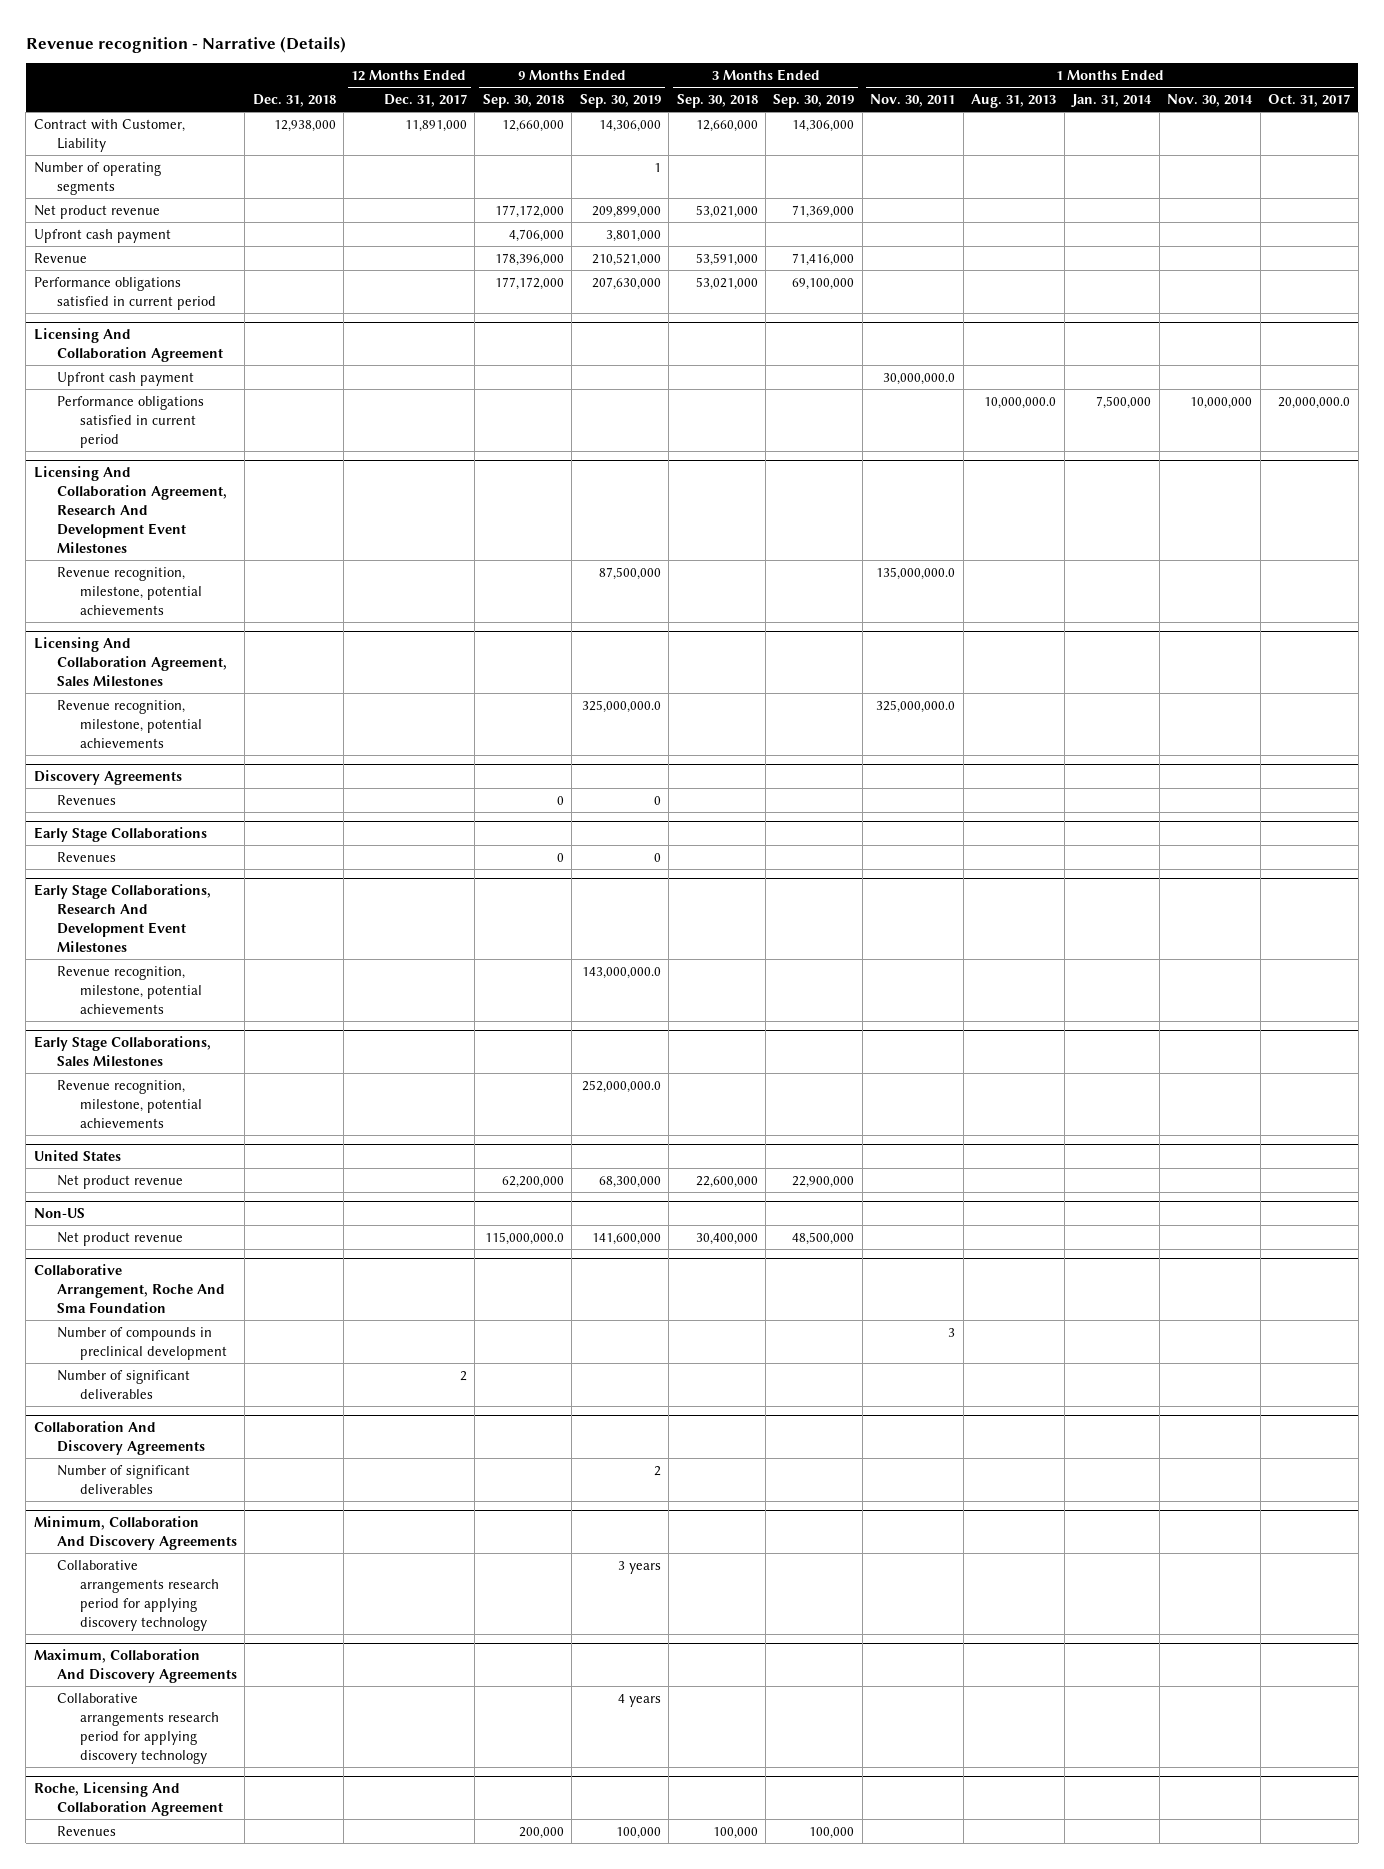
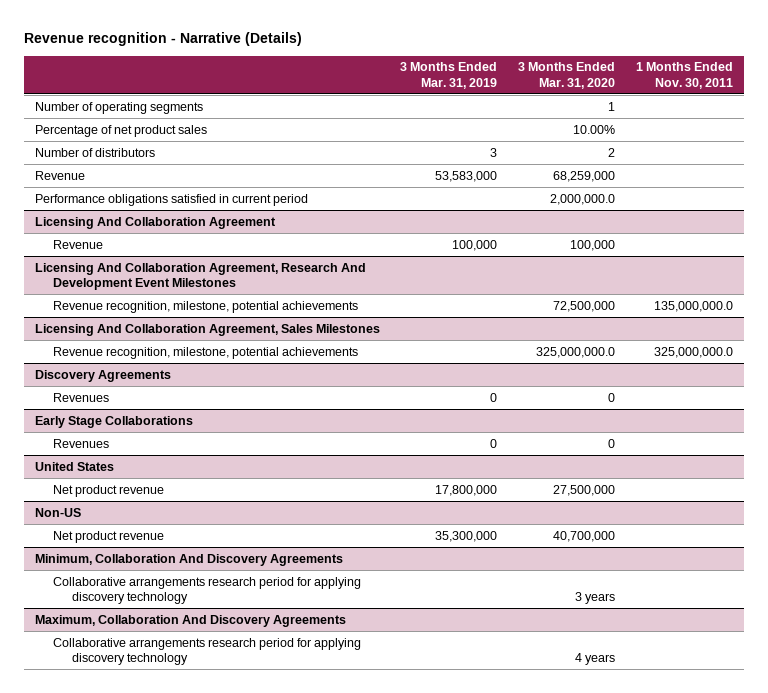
- | Dec. 31, 2018 | 12 Months Ended Dec. 31, 2017 | 9 Months Ended Sep. 30, 2018 | 9 Months Ended Sep. 30, 2019 | 3 Months Ended Sep. 30, 2018 | 3 Months Ended Sep. 30, 2019 | 1 Months Ended Nov. 30, 2011 | 1 Months Ended Aug. 31, 2013 | 1 Months Ended Jan. 31, 2014 | 1 Months Ended Nov. 30, 2014 | 1 Months Ended Oct. 31, 2017
+ | 3 Months Ended Mar. 31, 2019 | 3 Months Ended Mar. 31, 2020 | 1 Months Ended Nov. 30, 2011
- Contract with Customer, Liability | 12,938,000 | 11,891,000 | 12,660,000 | 14,306,000 | 12,660,000 | 14,306,000 | | | | |
- Net product revenue | | | 177,172,000 | 209,899,000 | 53,021,000 | 71,369,000 | | | | |
- Upfront cash payment | | | 4,706,000 | 3,801,000 | | | | | | |
+ Percentage of net product sales | | 10.00% |
+ Number of distributors | 3 | 2 |
@ Licensing And Collaboration Agreement
- Upfront cash payment | | | | | | | 30,000,000.0 | | | |
- Performance obligations satisfied in current period | | | | | | | | 10,000,000.0 | 7,500,000 | 10,000,000 | 20,000,000.0
+ Revenue | 100,000 | 100,000 |
- Early Stage Collaborations, Research And Development Event Milestones
- Revenue recognition, milestone, potential achievements | | | | 143,000,000.0 | | | | | | |
- Early Stage Collaborations, Sales Milestones
- Revenue recognition, milestone, potential achievements | | | | 252,000,000.0 | | | | | | |
- Collaborative Arrangement, Roche And Sma Foundation
- Number of compounds in preclinical development | | | | | | | 3 | | | |
- Number of significant deliverables | | 2 | | | | | | | | |
- Collaboration And Discovery Agreements
- Number of significant deliverables | | | | 2 | | | | | | |
- Roche, Licensing And Collaboration Agreement
- Revenues | | | 200,000 | 100,000 | 100,000 | 100,000 | | | | |

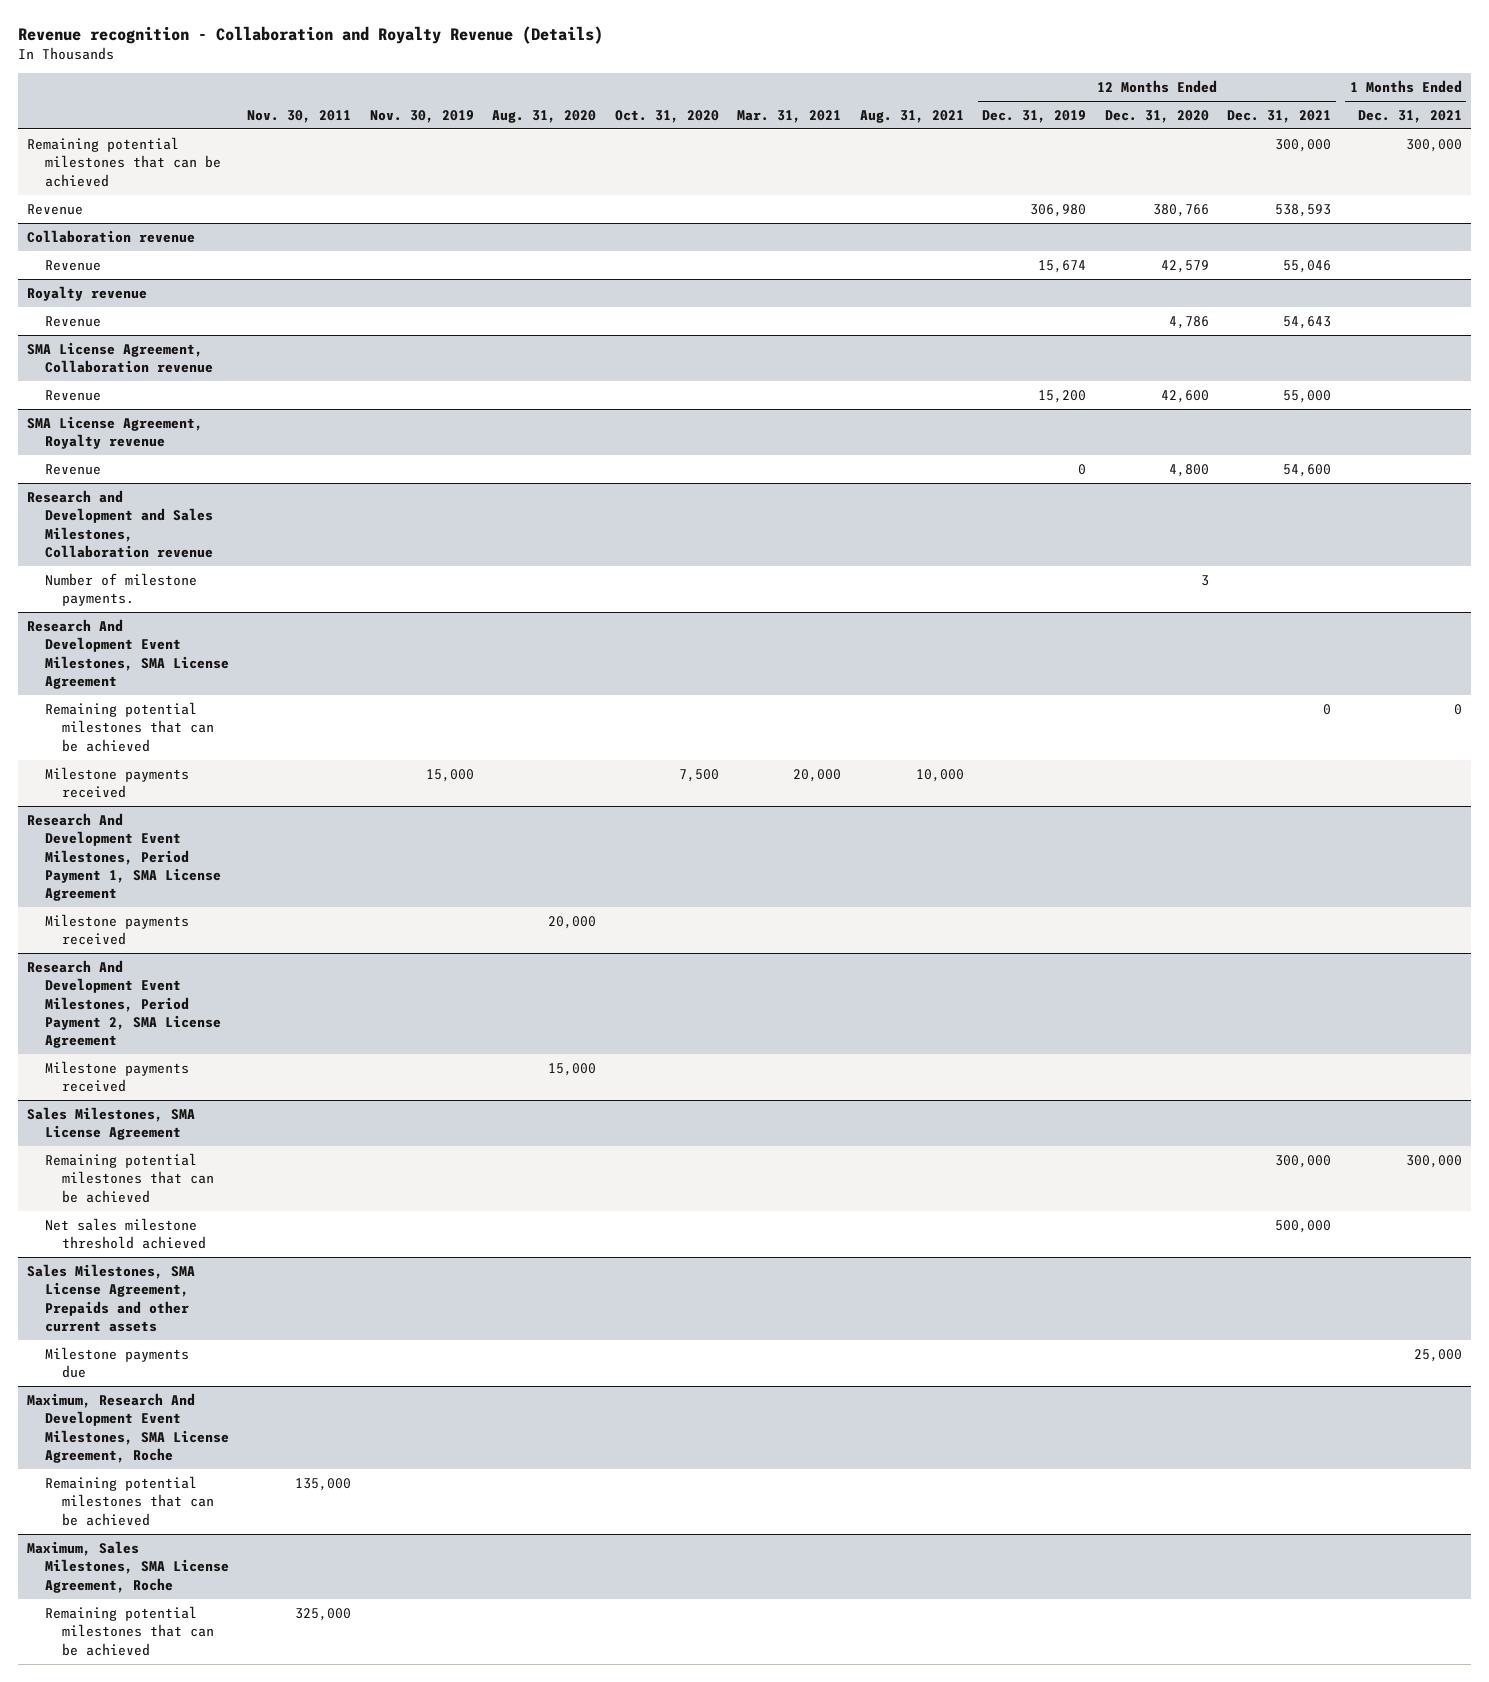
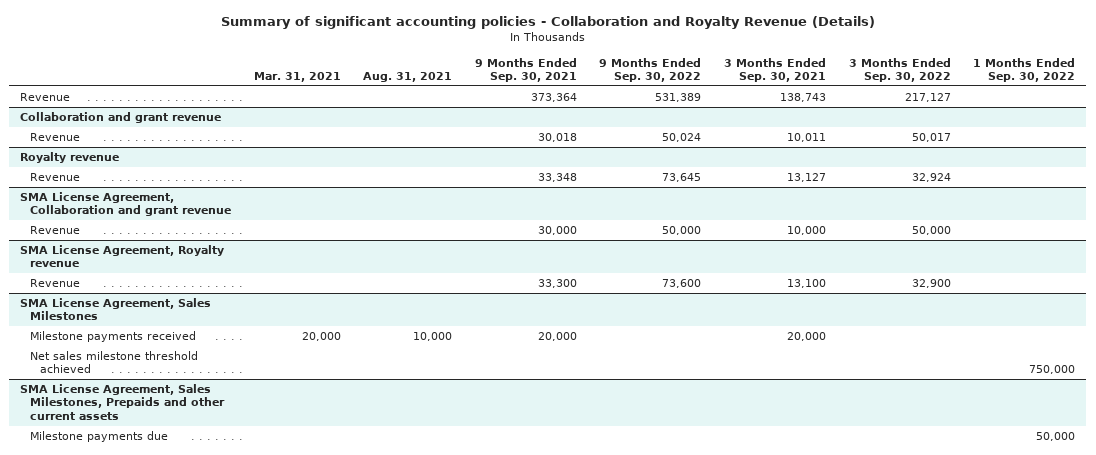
- Revenue recognition - Collaboration and Royalty Revenue (Details)
+ Summary of significant accounting policies - Collaboration and Royalty Revenue (Details)
- | Nov. 30, 2011 | Nov. 30, 2019 | Aug. 31, 2020 | Oct. 31, 2020 | Mar. 31, 2021 | Aug. 31, 2021 | 12 Months Ended Dec. 31, 2019 | 12 Months Ended Dec. 31, 2020 | 12 Months Ended Dec. 31, 2021 | 1 Months Ended Dec. 31, 2021
+ | Mar. 31, 2021 | Aug. 31, 2021 | 9 Months Ended Sep. 30, 2021 | 9 Months Ended Sep. 30, 2022 | 3 Months Ended Sep. 30, 2021 | 3 Months Ended Sep. 30, 2022 | 1 Months Ended Sep. 30, 2022
- Remaining potential milestones that can be achieved | | | | | | | | | 300,000 | 300,000
- Collaboration revenue
+ Collaboration and grant revenue
- SMA License Agreement, Collaboration revenue
+ SMA License Agreement, Collaboration and grant revenue
- Research and Development and Sales Milestones, Collaboration revenue
- Number of milestone payments. | | | | | | | | 3 | |
- Research And Development Event Milestones, SMA License Agreement
- Remaining potential milestones that can be achieved | | | | | | | | | 0 | 0
- Milestone payments received | | 15,000 | | 7,500 | 20,000 | 10,000 | | | |
- Research And Development Event Milestones, Period Payment 1, SMA License Agreement
- Milestone payments received | | | 20,000 | | | | | | |
- Research And Development Event Milestones, Period Payment 2, SMA License Agreement
- Milestone payments received | | | 15,000 | | | | | | |
- Sales Milestones, SMA License Agreement
- Remaining potential milestones that can be achieved | | | | | | | | | 300,000 | 300,000
+ SMA License Agreement, Sales Milestones
+ Milestone payments received | 20,000 | 10,000 | 20,000 | | 20,000 | |
- Sales Milestones, SMA License Agreement, Prepaids and other current assets
+ SMA License Agreement, Sales Milestones, Prepaids and other current assets
- Maximum, Research And Development Event Milestones, SMA License Agreement, Roche
- Remaining potential milestones that can be achieved | 135,000 | | | | | | | | |
- Maximum, Sales Milestones, SMA License Agreement, Roche
- Remaining potential milestones that can be achieved | 325,000 | | | | | | | | |

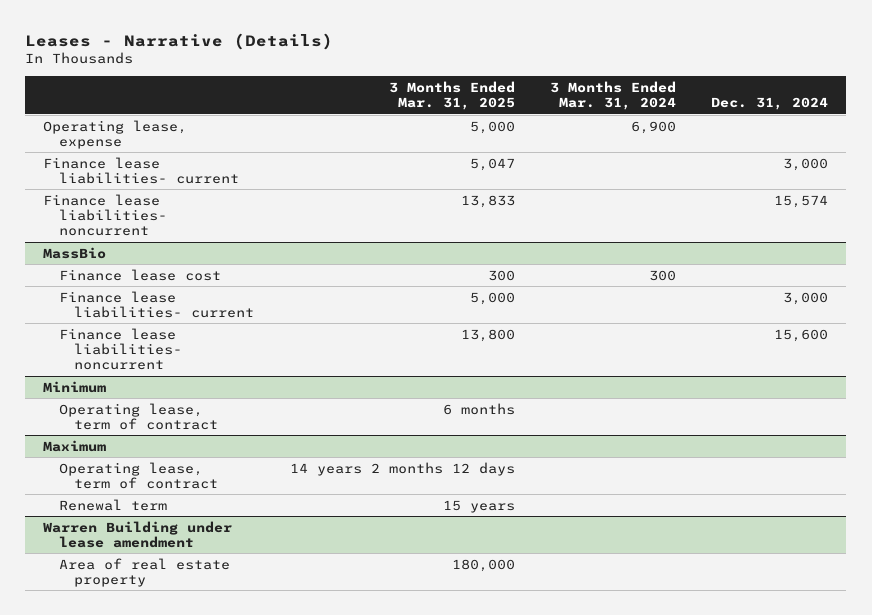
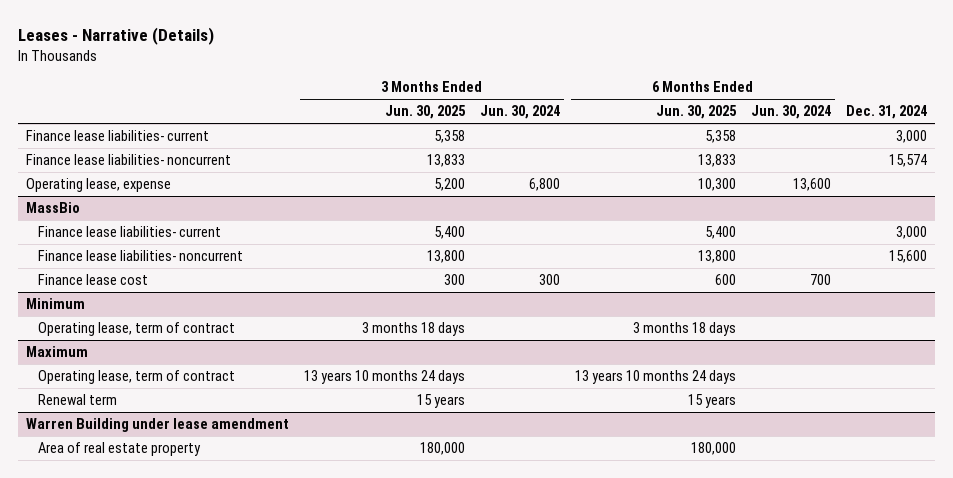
- | 3 Months Ended Mar. 31, 2025 | 3 Months Ended Mar. 31, 2024 | Dec. 31, 2024
+ | 3 Months Ended Jun. 30, 2025 | 3 Months Ended Jun. 30, 2024 | 6 Months Ended Jun. 30, 2025 | 6 Months Ended Jun. 30, 2024 | Dec. 31, 2024
moved down: Operating lease, expense | 5,200 | 6,800 | 10,300 | 13,600 |
@ MassBio
moved down: Finance lease cost | 300 | 300 | 600 | 700 |

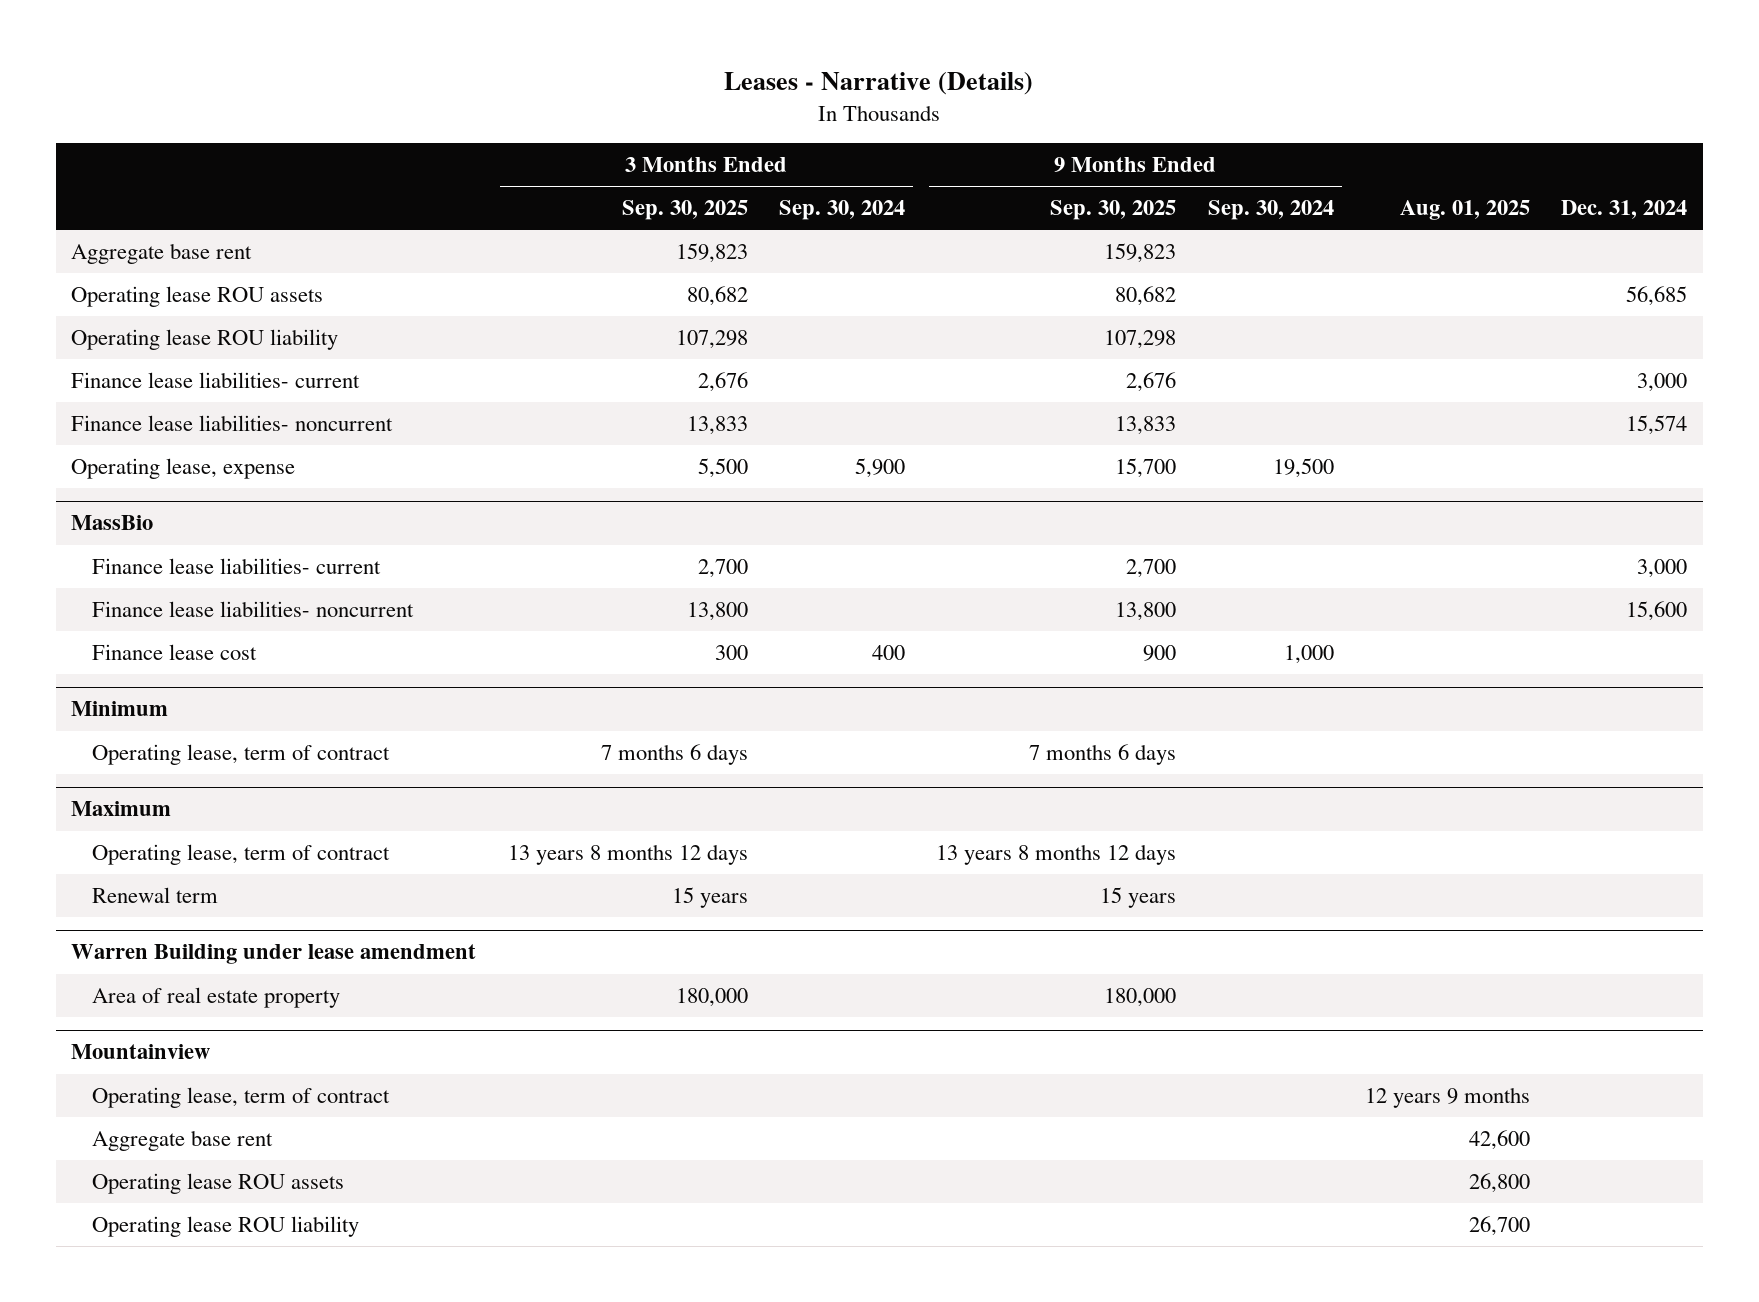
- | 3 Months Ended Jun. 30, 2025 | 3 Months Ended Jun. 30, 2024 | 6 Months Ended Jun. 30, 2025 | 6 Months Ended Jun. 30, 2024 | Dec. 31, 2024
+ | 3 Months Ended Sep. 30, 2025 | 3 Months Ended Sep. 30, 2024 | 9 Months Ended Sep. 30, 2025 | 9 Months Ended Sep. 30, 2024 | Aug. 01, 2025 | Dec. 31, 2024
+ Aggregate base rent | 159,823 | | 159,823 | | |
+ Operating lease ROU assets | 80,682 | | 80,682 | | | 56,685
+ Operating lease ROU liability | 107,298 | | 107,298 | | |
+ Mountainview
+ Operating lease, term of contract | | | | | 12 years 9 months |
+ Aggregate base rent | | | | | 42,600 |
+ Operating lease ROU assets | | | | | 26,800 |
+ Operating lease ROU liability | | | | | 26,700 |

